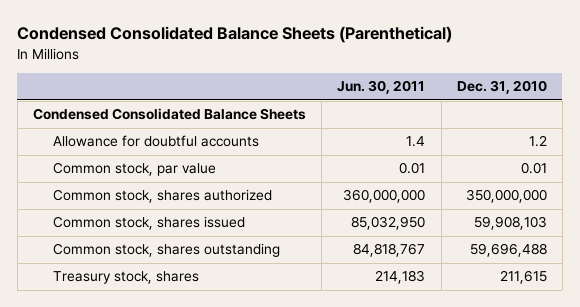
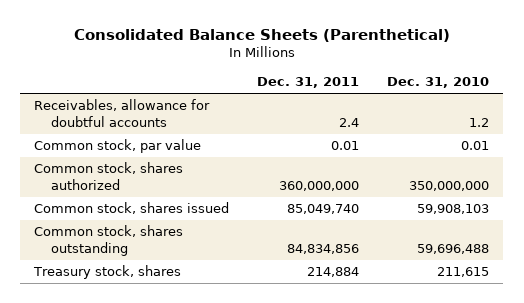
- Condensed Consolidated Balance Sheets (Parenthetical)
+ Consolidated Balance Sheets (Parenthetical)
- | Jun. 30, 2011 | Dec. 31, 2010
+ | Dec. 31, 2011 | Dec. 31, 2010
- Condensed Consolidated Balance Sheets
- Allowance for doubtful accounts | 1.4 | 1.2
+ Receivables, allowance for doubtful accounts | 2.4 | 1.2

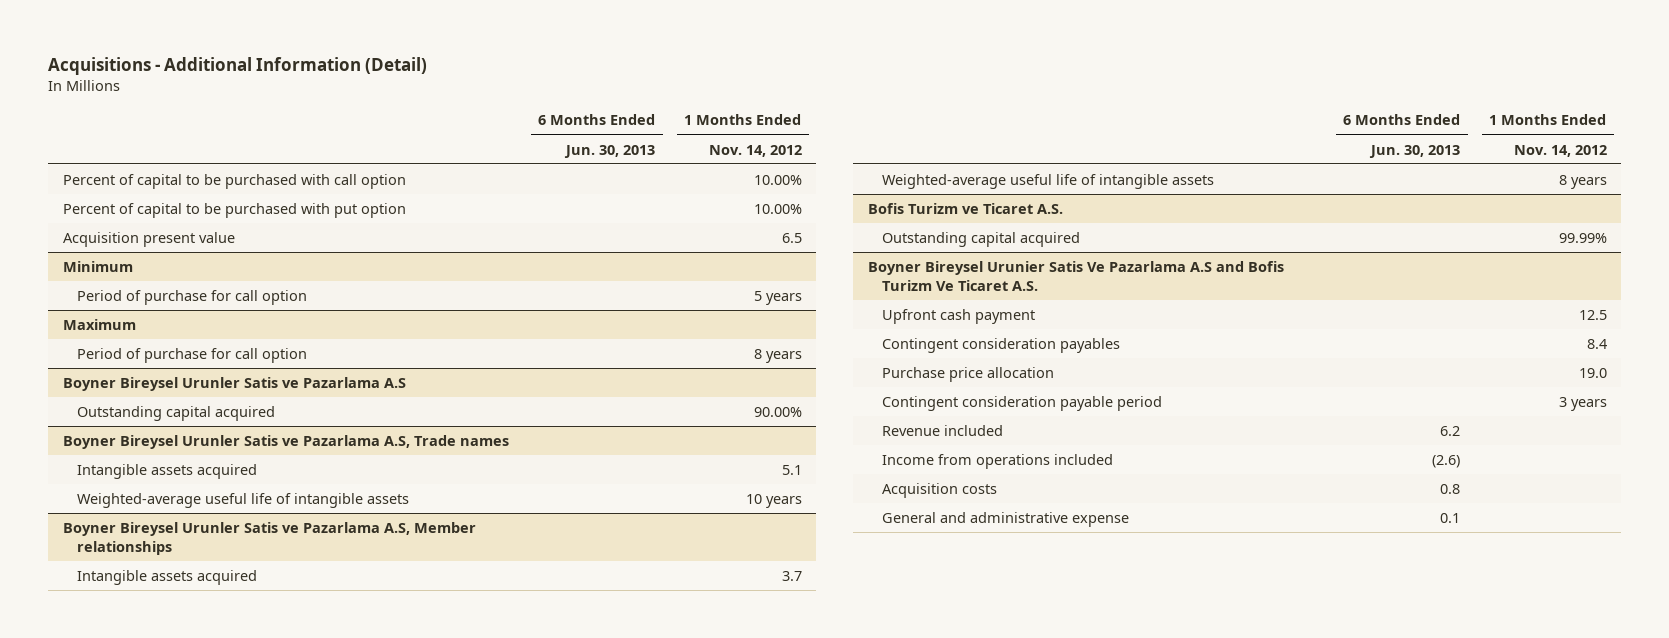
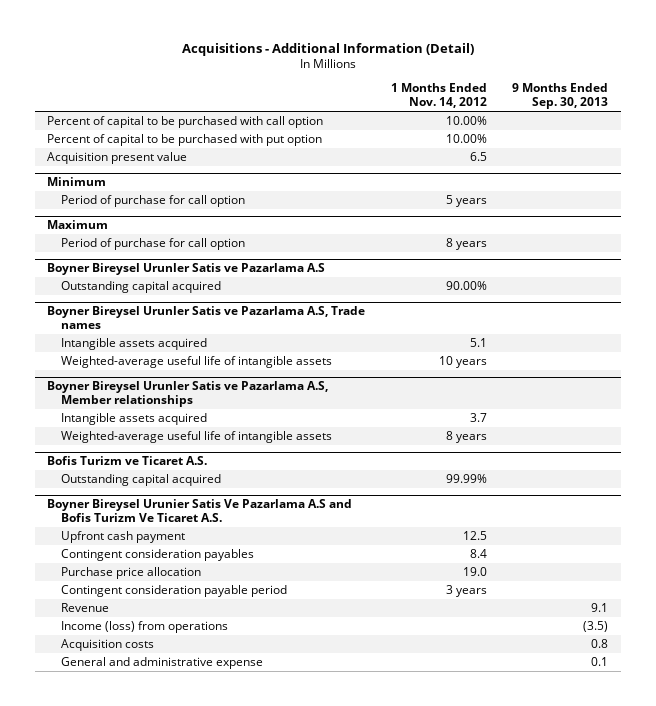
- | 6 Months Ended Jun. 30, 2013 | 1 Months Ended Nov. 14, 2012
+ | 1 Months Ended Nov. 14, 2012 | 9 Months Ended Sep. 30, 2013
@ Boyner Bireysel Urunier Satis Ve Pazarlama A.S and Bofis Turizm Ve Ticaret A.S.
- Revenue included | 6.2 |
- Income from operations included | (2.6) |
+ Revenue | | 9.1
+ Income (loss) from operations | | (3.5)

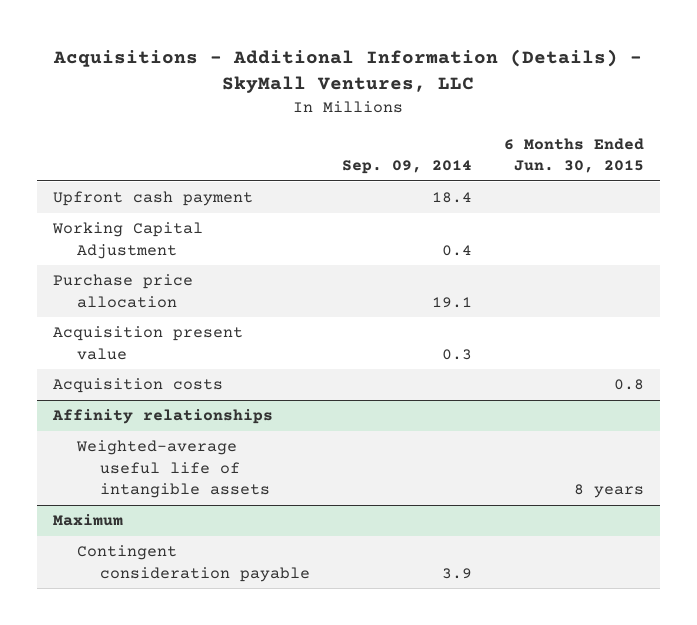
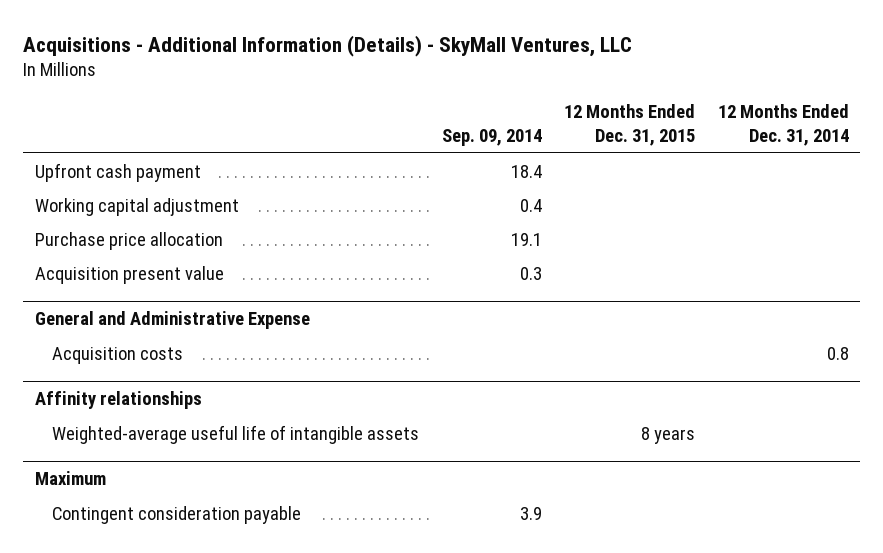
- | Sep. 09, 2014 | 6 Months Ended Jun. 30, 2015
+ | Sep. 09, 2014 | 12 Months Ended Dec. 31, 2015 | 12 Months Ended Dec. 31, 2014
- Working Capital Adjustment | 0.4 |
+ Working capital adjustment | 0.4 | |
+ General and Administrative Expense

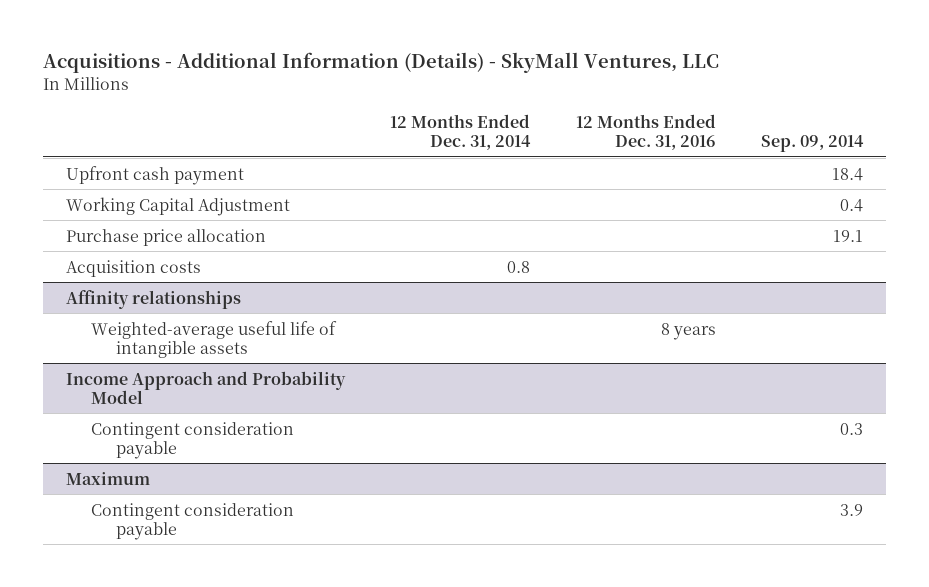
- | Sep. 09, 2014 | 12 Months Ended Dec. 31, 2015 | 12 Months Ended Dec. 31, 2014
+ | 12 Months Ended Dec. 31, 2014 | 12 Months Ended Dec. 31, 2016 | Sep. 09, 2014
- Working capital adjustment | 0.4 | |
+ Working Capital Adjustment | | | 0.4
- Acquisition present value | 0.3 | |
- General and Administrative Expense
+ Income Approach and Probability Model
+ Contingent consideration payable | | | 0.3

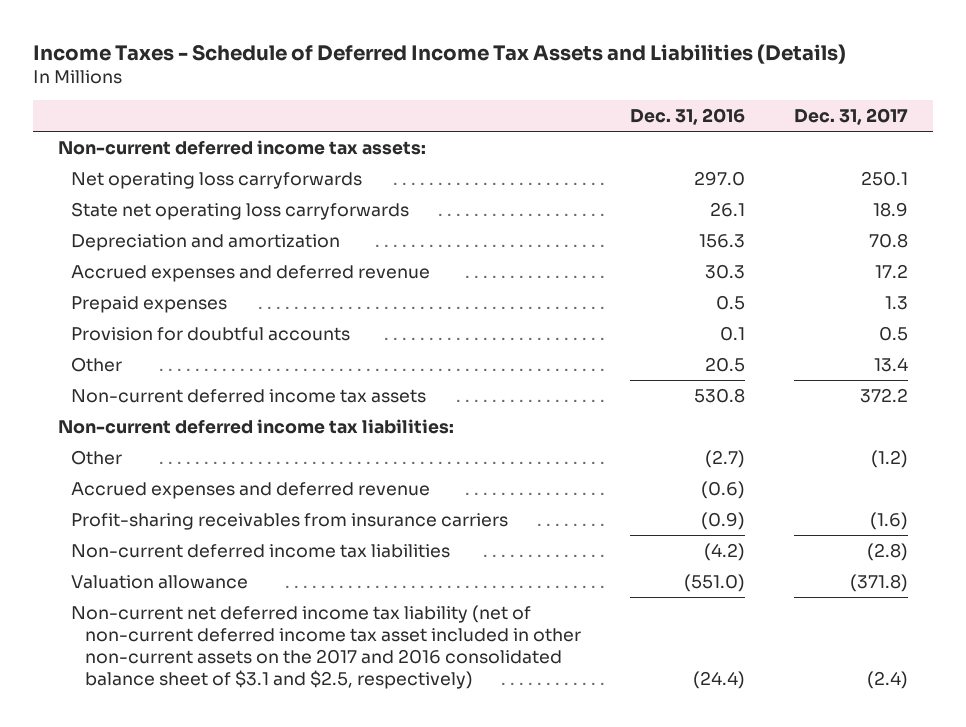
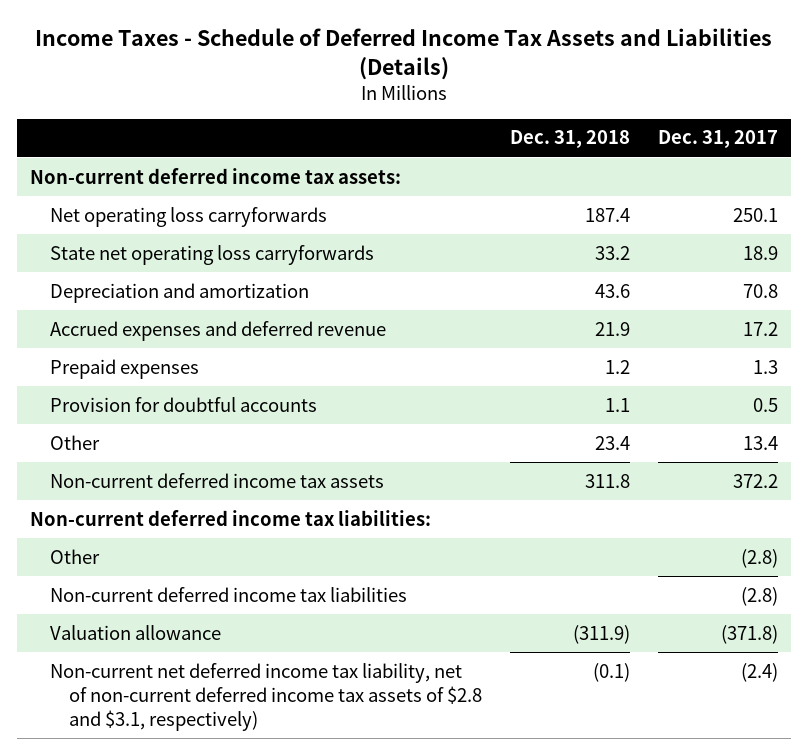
- | Dec. 31, 2016 | Dec. 31, 2017
+ | Dec. 31, 2018 | Dec. 31, 2017
- Other | (2.7) | (1.2)
- Accrued expenses and deferred revenue | (0.6) |
- Profit-sharing receivables from insurance carriers | (0.9) | (1.6)
+ Other | | (2.8)
- Non-current net deferred income tax liability (net of non-current deferred income tax asset included in other non-current assets on the 2017 and 2016 consolidated balance sheet of $3.1 and $2.5, respectively) | (24.4) | (2.4)
+ Non-current net deferred income tax liability, net of non-current deferred income tax assets of $2.8 and $3.1, respectively) | (0.1) | (2.4)

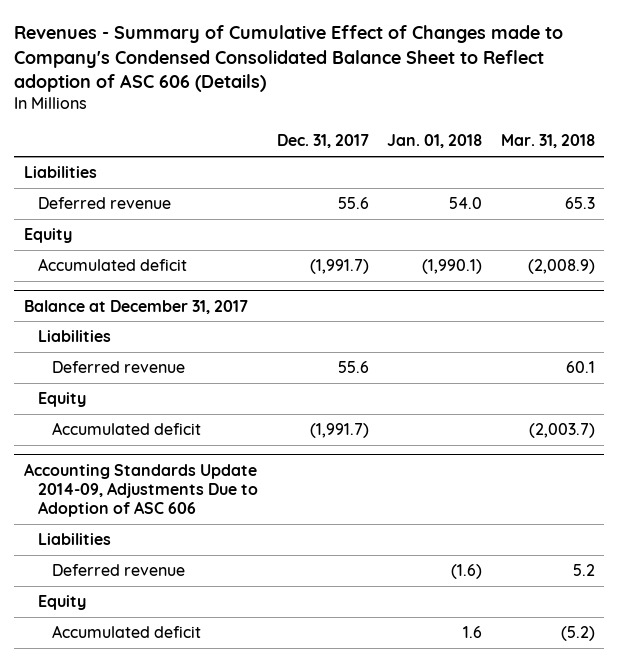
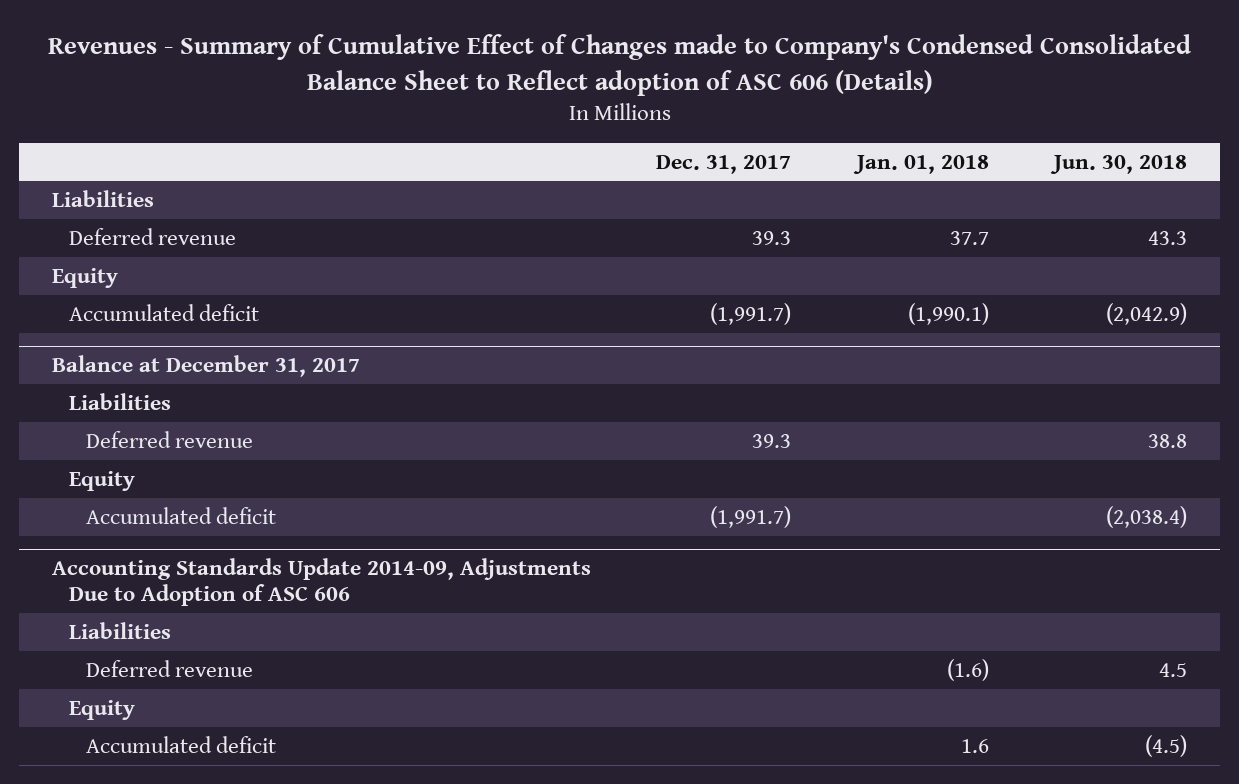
- | Dec. 31, 2017 | Jan. 01, 2018 | Mar. 31, 2018
+ | Dec. 31, 2017 | Jan. 01, 2018 | Jun. 30, 2018
- Deferred revenue | 55.6 | 54.0 | 65.3
+ Deferred revenue | 39.3 | 37.7 | 43.3
@ Balance at December 31, 2017
- Deferred revenue | 55.6 | | 60.1
+ Deferred revenue | 39.3 | | 38.8

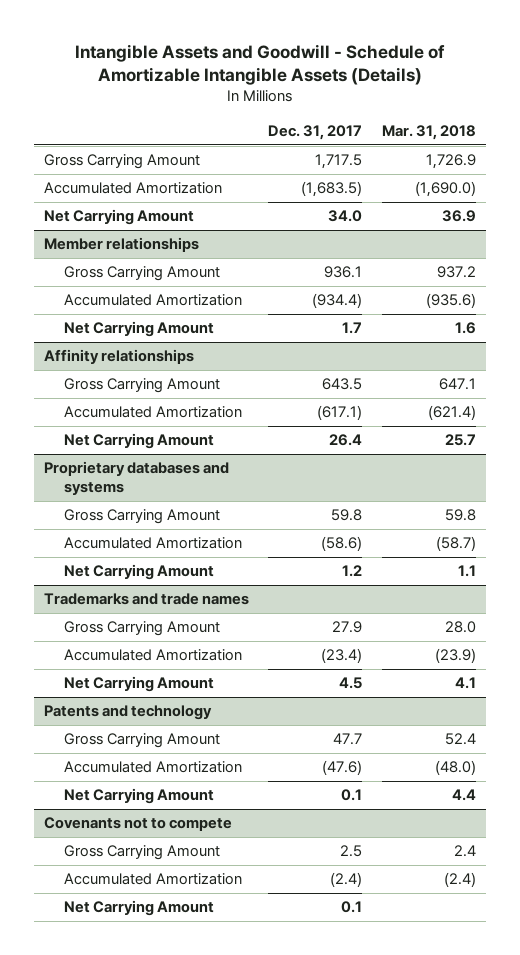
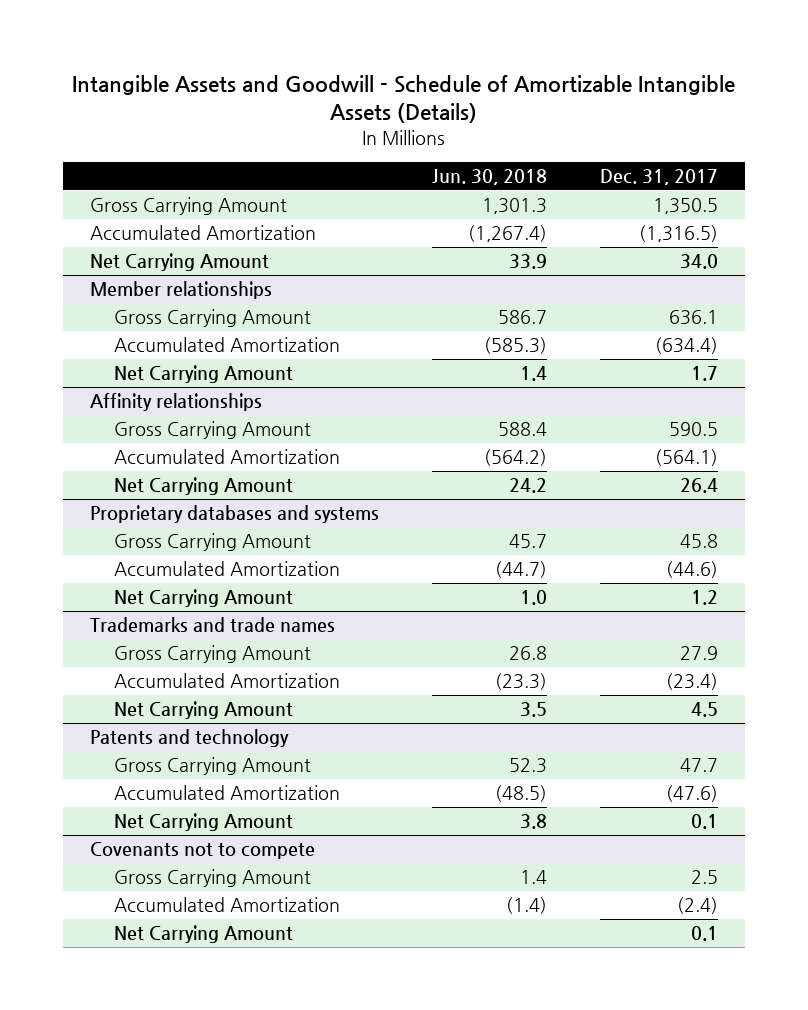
- | Dec. 31, 2017 | Mar. 31, 2018
+ | Jun. 30, 2018 | Dec. 31, 2017
- Gross Carrying Amount | 1,717.5 | 1,726.9
- Accumulated Amortization | (1,683.5) | (1,690.0)
+ Gross Carrying Amount | 1,301.3 | 1,350.5
+ Accumulated Amortization | (1,267.4) | (1,316.5)
@ Member relationships
- Gross Carrying Amount | 936.1 | 937.2
- Accumulated Amortization | (934.4) | (935.6)
+ Gross Carrying Amount | 586.7 | 636.1
+ Accumulated Amortization | (585.3) | (634.4)
@ Affinity relationships
- Gross Carrying Amount | 643.5 | 647.1
- Accumulated Amortization | (617.1) | (621.4)
+ Gross Carrying Amount | 588.4 | 590.5
+ Accumulated Amortization | (564.2) | (564.1)
@ Proprietary databases and systems
- Gross Carrying Amount | 59.8 | 59.8
- Accumulated Amortization | (58.6) | (58.7)
+ Gross Carrying Amount | 45.7 | 45.8
+ Accumulated Amortization | (44.7) | (44.6)

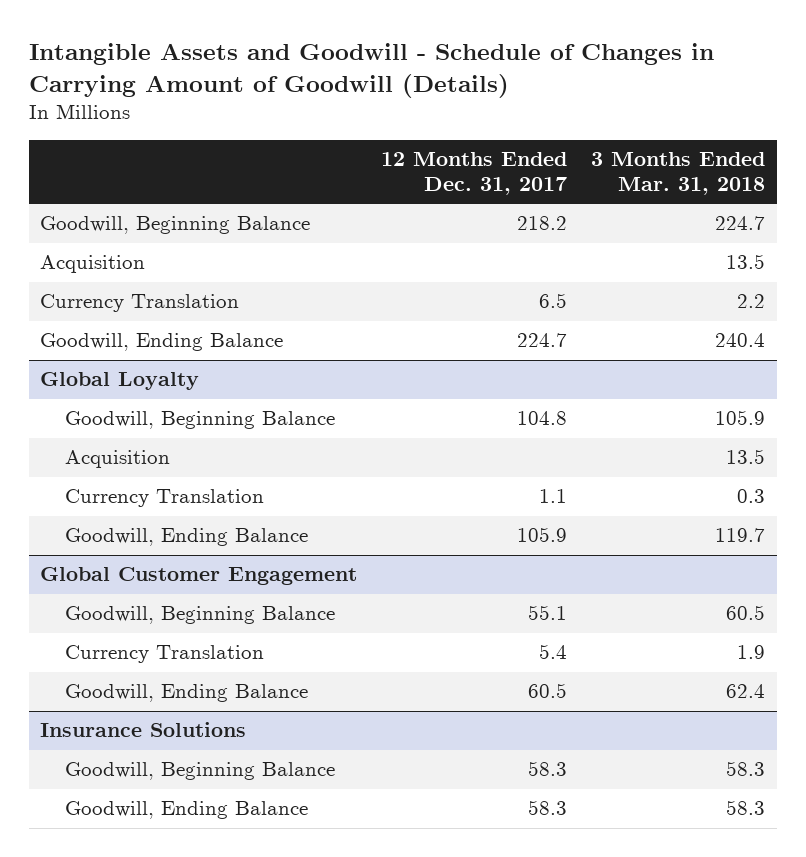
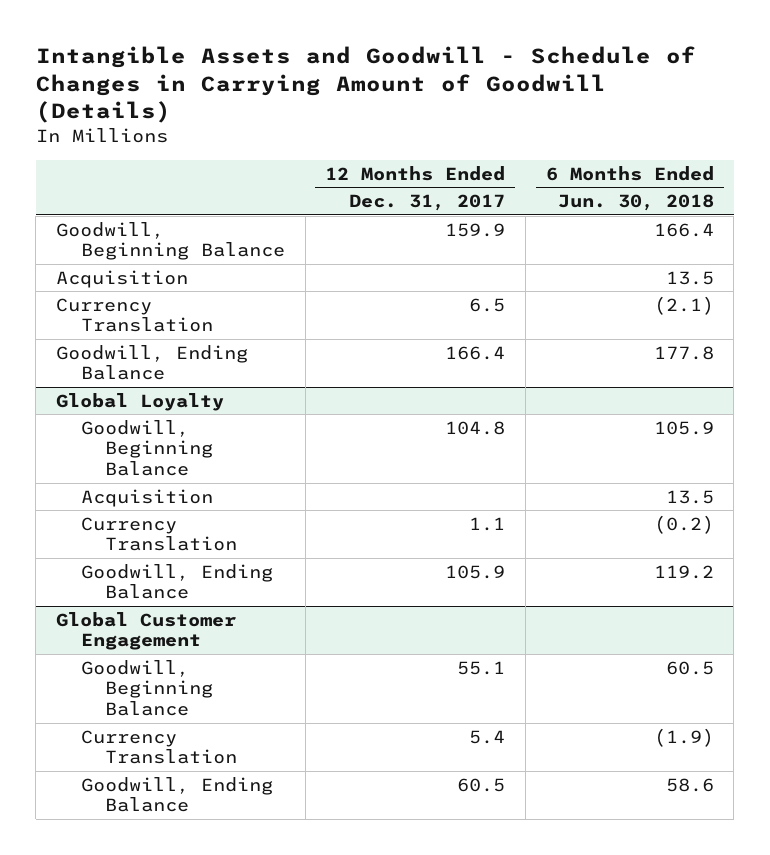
- | 12 Months Ended Dec. 31, 2017 | 3 Months Ended Mar. 31, 2018
+ | 12 Months Ended Dec. 31, 2017 | 6 Months Ended Jun. 30, 2018
- Goodwill, Beginning Balance | 218.2 | 224.7
+ Goodwill, Beginning Balance | 159.9 | 166.4
- Goodwill, Ending Balance | 224.7 | 240.4
+ Goodwill, Ending Balance | 166.4 | 177.8
- Insurance Solutions
- Goodwill, Beginning Balance | 58.3 | 58.3
- Goodwill, Ending Balance | 58.3 | 58.3

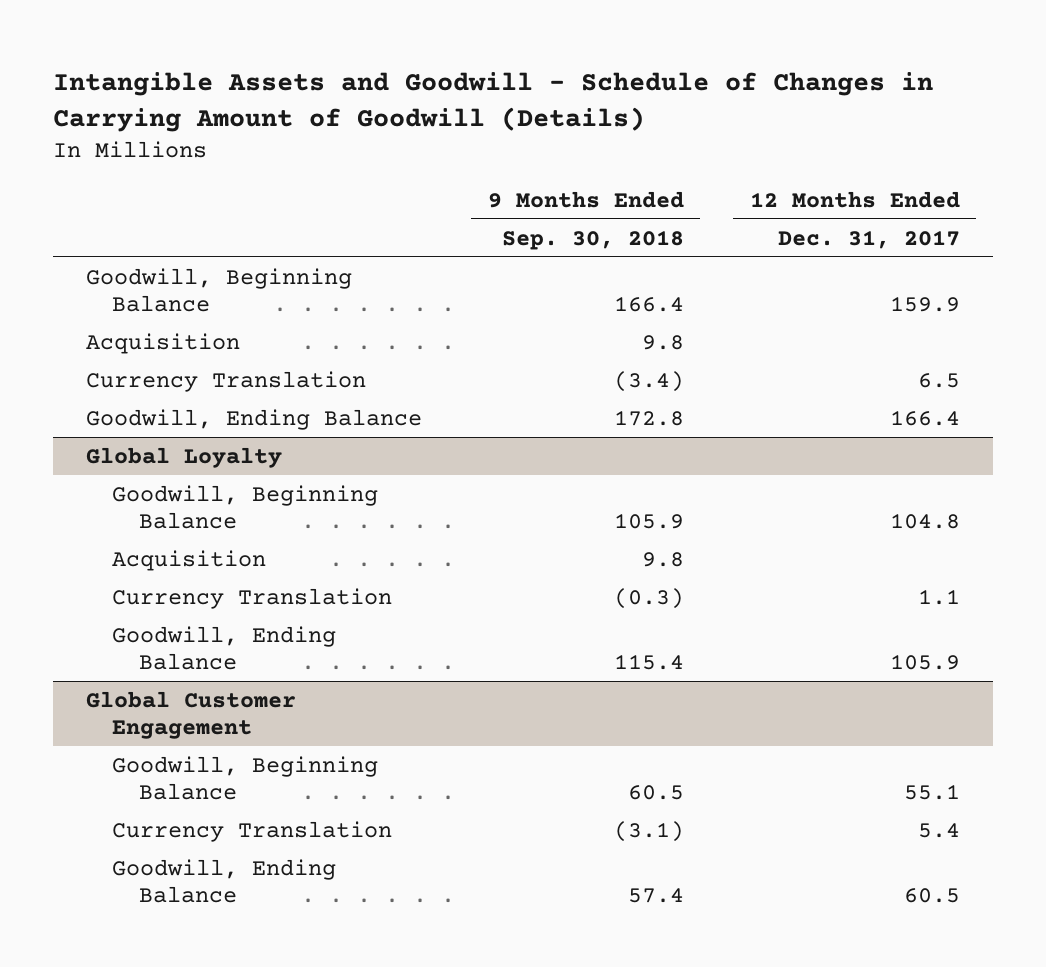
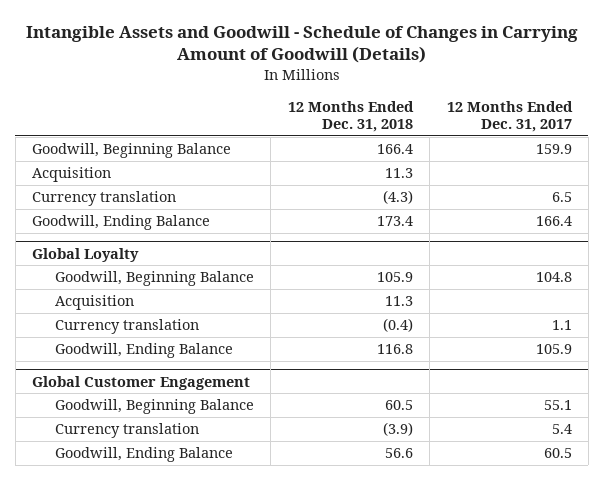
- | 9 Months Ended Sep. 30, 2018 | 12 Months Ended Dec. 31, 2017
+ | 12 Months Ended Dec. 31, 2018 | 12 Months Ended Dec. 31, 2017
- Currency Translation | (3.4) | 6.5
+ Currency translation | (4.3) | 6.5
@ Global Loyalty
- Currency Translation | (0.3) | 1.1
+ Currency translation | (0.4) | 1.1
@ Global Customer Engagement
- Currency Translation | (3.1) | 5.4
+ Currency translation | (3.9) | 5.4

